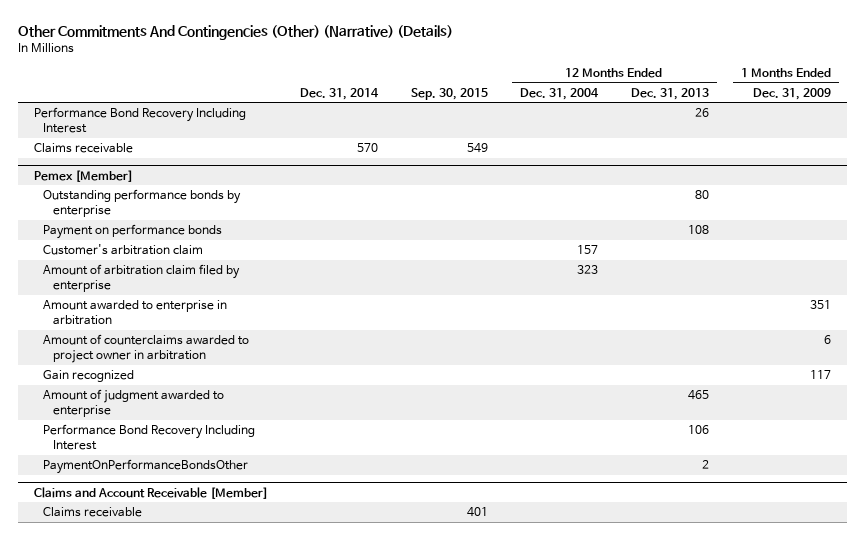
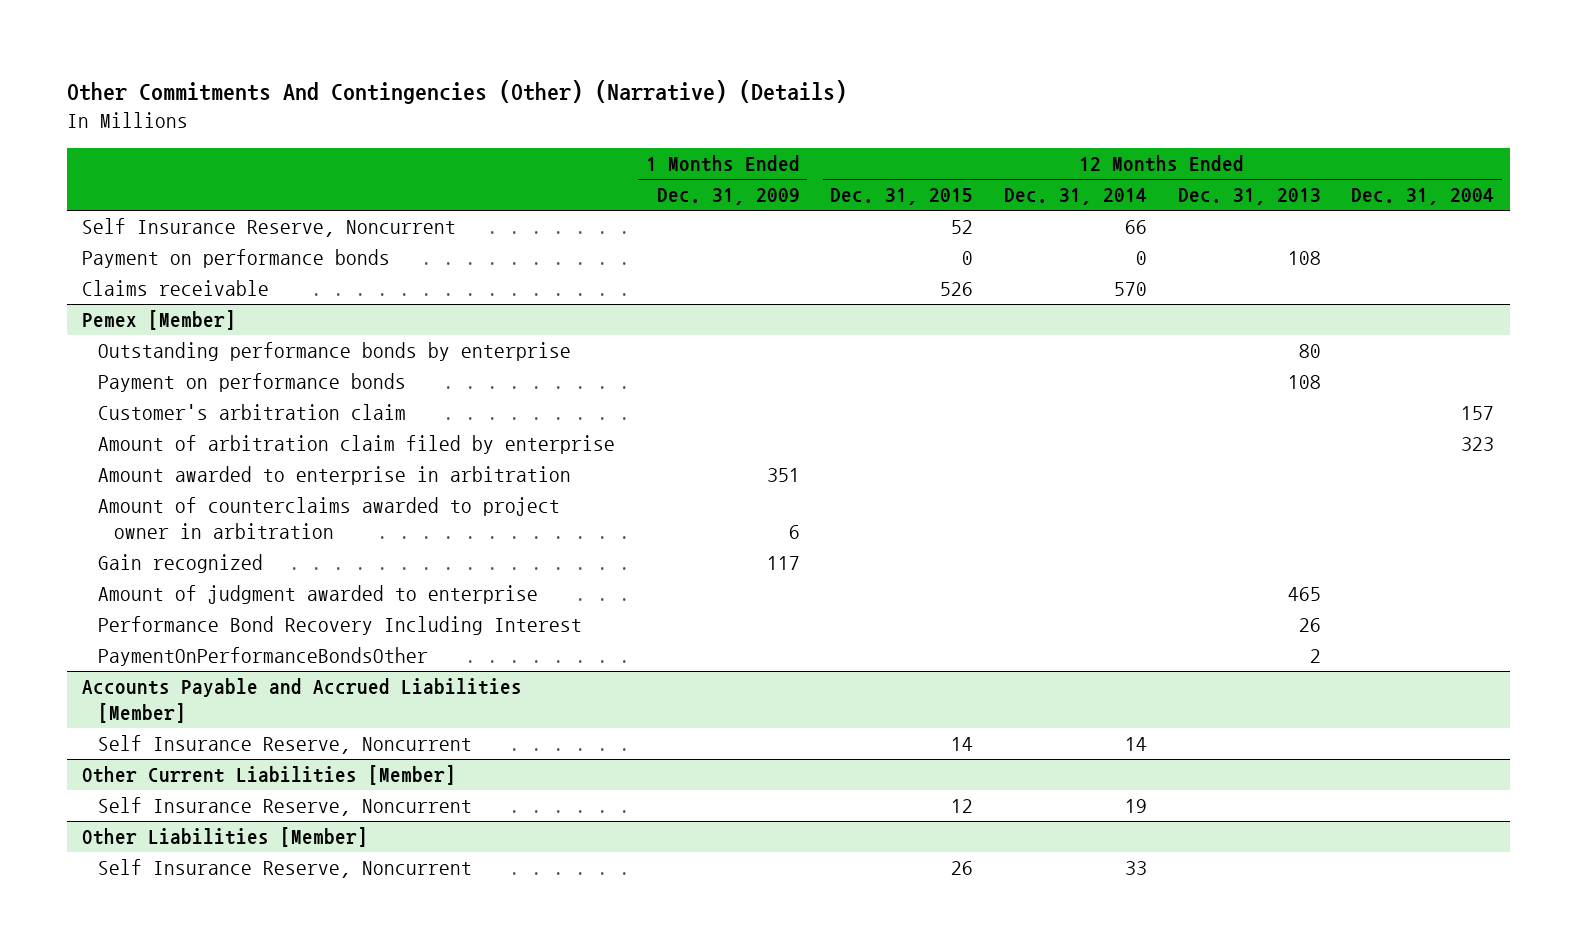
- | Dec. 31, 2014 | Sep. 30, 2015 | 12 Months Ended Dec. 31, 2004 | 12 Months Ended Dec. 31, 2013 | 1 Months Ended Dec. 31, 2009
+ | 1 Months Ended Dec. 31, 2009 | 12 Months Ended Dec. 31, 2015 | 12 Months Ended Dec. 31, 2014 | 12 Months Ended Dec. 31, 2013 | 12 Months Ended Dec. 31, 2004
- Performance Bond Recovery Including Interest | | | | 26 |
+ Self Insurance Reserve, Noncurrent | | 52 | 66 | |
+ Payment on performance bonds | | 0 | 0 | 108 |
@ Pemex [Member]
- Performance Bond Recovery Including Interest | | | | 106 |
+ Performance Bond Recovery Including Interest | | | | 26 |
- Claims and Account Receivable [Member]
- Claims receivable | | 401 | | |
+ Accounts Payable and Accrued Liabilities [Member]
+ Self Insurance Reserve, Noncurrent | | 14 | 14 | |
+ Other Current Liabilities [Member]
+ Self Insurance Reserve, Noncurrent | | 12 | 19 | |
+ Other Liabilities [Member]
+ Self Insurance Reserve, Noncurrent | | 26 | 33 | |

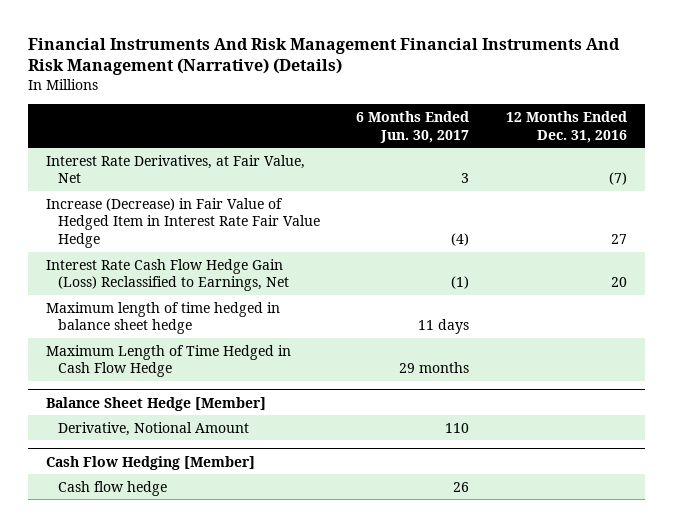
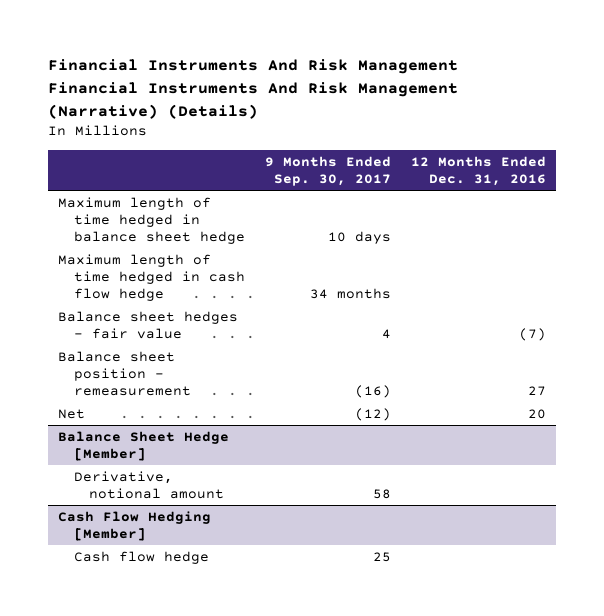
- | 6 Months Ended Jun. 30, 2017 | 12 Months Ended Dec. 31, 2016
+ | 9 Months Ended Sep. 30, 2017 | 12 Months Ended Dec. 31, 2016
- Interest Rate Derivatives, at Fair Value, Net | 3 | (7)
- Increase (Decrease) in Fair Value of Hedged Item in Interest Rate Fair Value Hedge | (4) | 27
- Interest Rate Cash Flow Hedge Gain (Loss) Reclassified to Earnings, Net | (1) | 20
- Maximum Length of Time Hedged in Cash Flow Hedge | 29 months |
+ Maximum length of time hedged in cash flow hedge | 34 months |
+ Balance sheet hedges - fair value | 4 | (7)
+ Balance sheet position - remeasurement | (16) | 27
+ Net | (12) | 20
@ Balance Sheet Hedge [Member]
- Derivative, Notional Amount | 110 |
+ Derivative, notional amount | 58 |

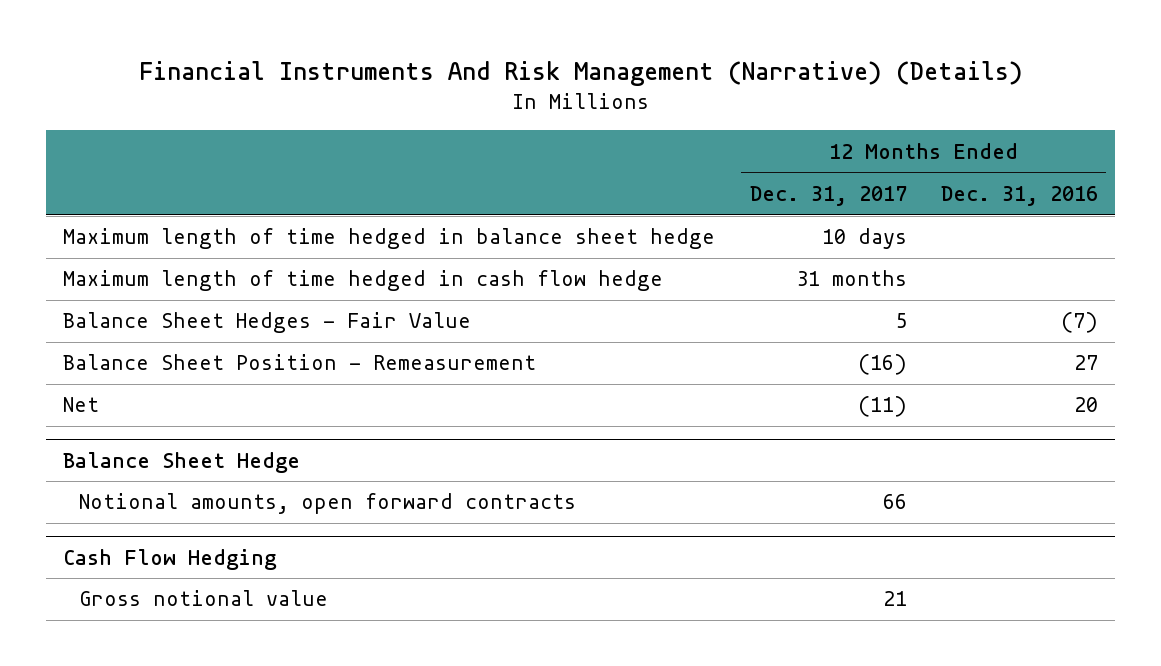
- Financial Instruments And Risk Management Financial Instruments And Risk Management (Narrative) (Details)
+ Financial Instruments And Risk Management (Narrative) (Details)
- | 9 Months Ended Sep. 30, 2017 | 12 Months Ended Dec. 31, 2016
+ | 12 Months Ended Dec. 31, 2017 | 12 Months Ended Dec. 31, 2016
- Balance sheet hedges - fair value | 4 | (7)
- Balance sheet position - remeasurement | (16) | 27
+ Balance Sheet Hedges - Fair Value | 5 | (7)
+ Balance Sheet Position - Remeasurement | (16) | 27
- Balance Sheet Hedge [Member]
- Derivative, notional amount | 58 |
- Cash Flow Hedging [Member]
- Cash flow hedge | 25 |
+ Balance Sheet Hedge
+ Notional amounts, open forward contracts | 66 |
+ Cash Flow Hedging
+ Gross notional value | 21 |

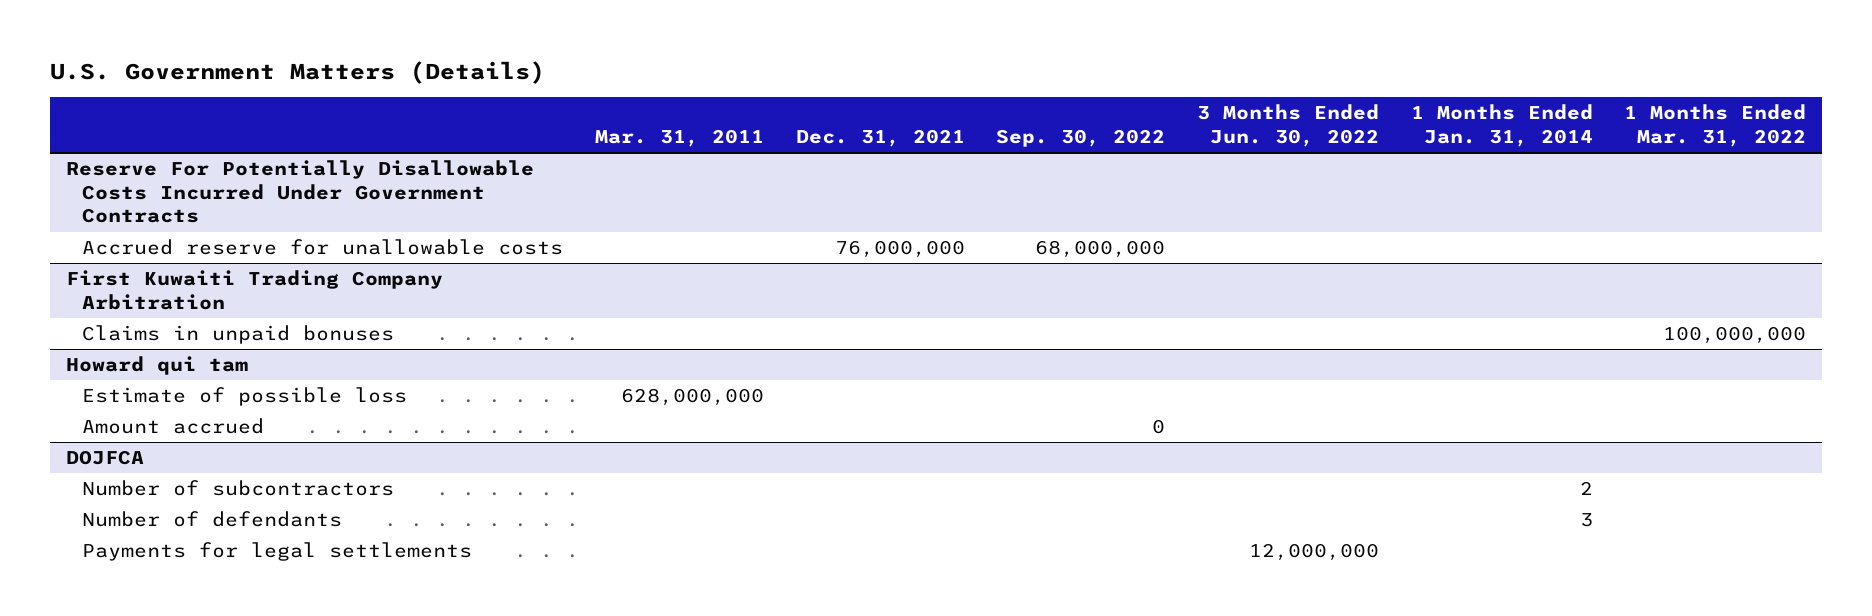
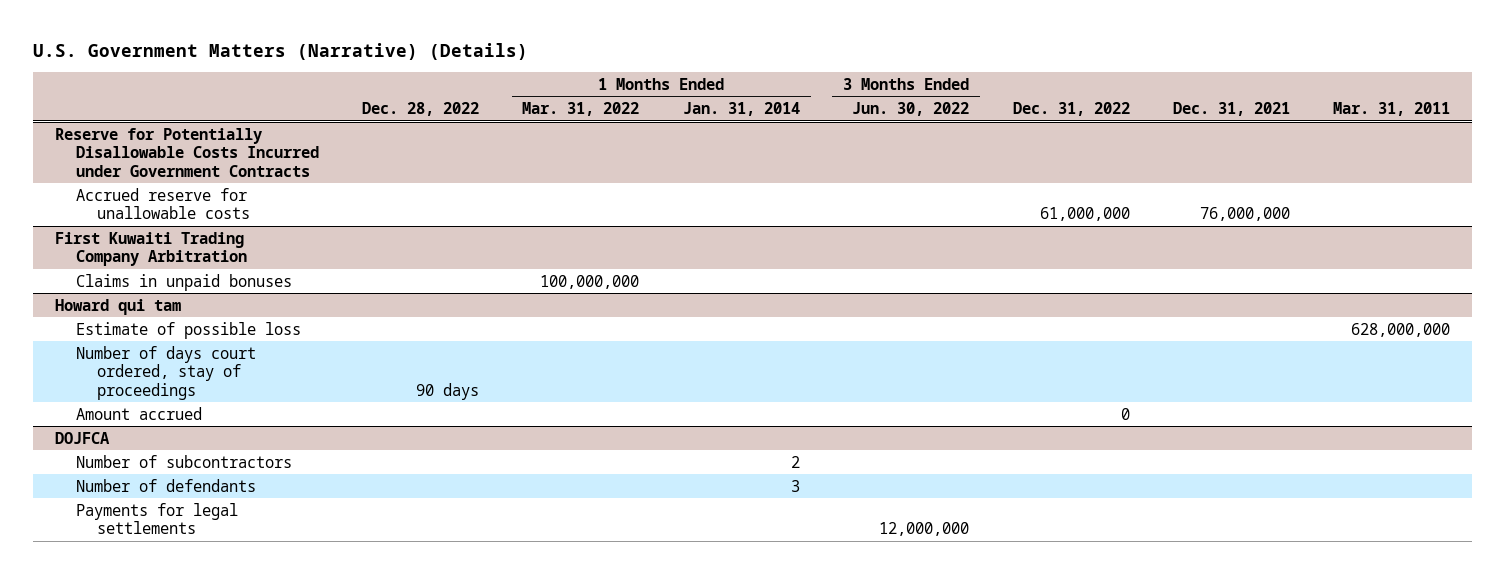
- U.S. Government Matters (Details)
+ U.S. Government Matters (Narrative) (Details)
- | Mar. 31, 2011 | Dec. 31, 2021 | Sep. 30, 2022 | 3 Months Ended Jun. 30, 2022 | 1 Months Ended Jan. 31, 2014 | 1 Months Ended Mar. 31, 2022
+ | Dec. 28, 2022 | 1 Months Ended Mar. 31, 2022 | 1 Months Ended Jan. 31, 2014 | 3 Months Ended Jun. 30, 2022 | Dec. 31, 2022 | Dec. 31, 2021 | Mar. 31, 2011
- Reserve For Potentially Disallowable Costs Incurred Under Government Contracts
+ Reserve for Potentially Disallowable Costs Incurred under Government Contracts
@ Howard qui tam
+ Number of days court ordered, stay of proceedings | 90 days | | | | | |

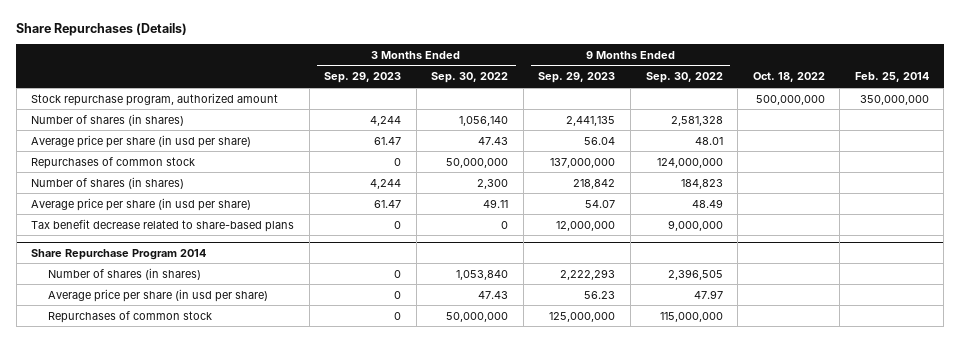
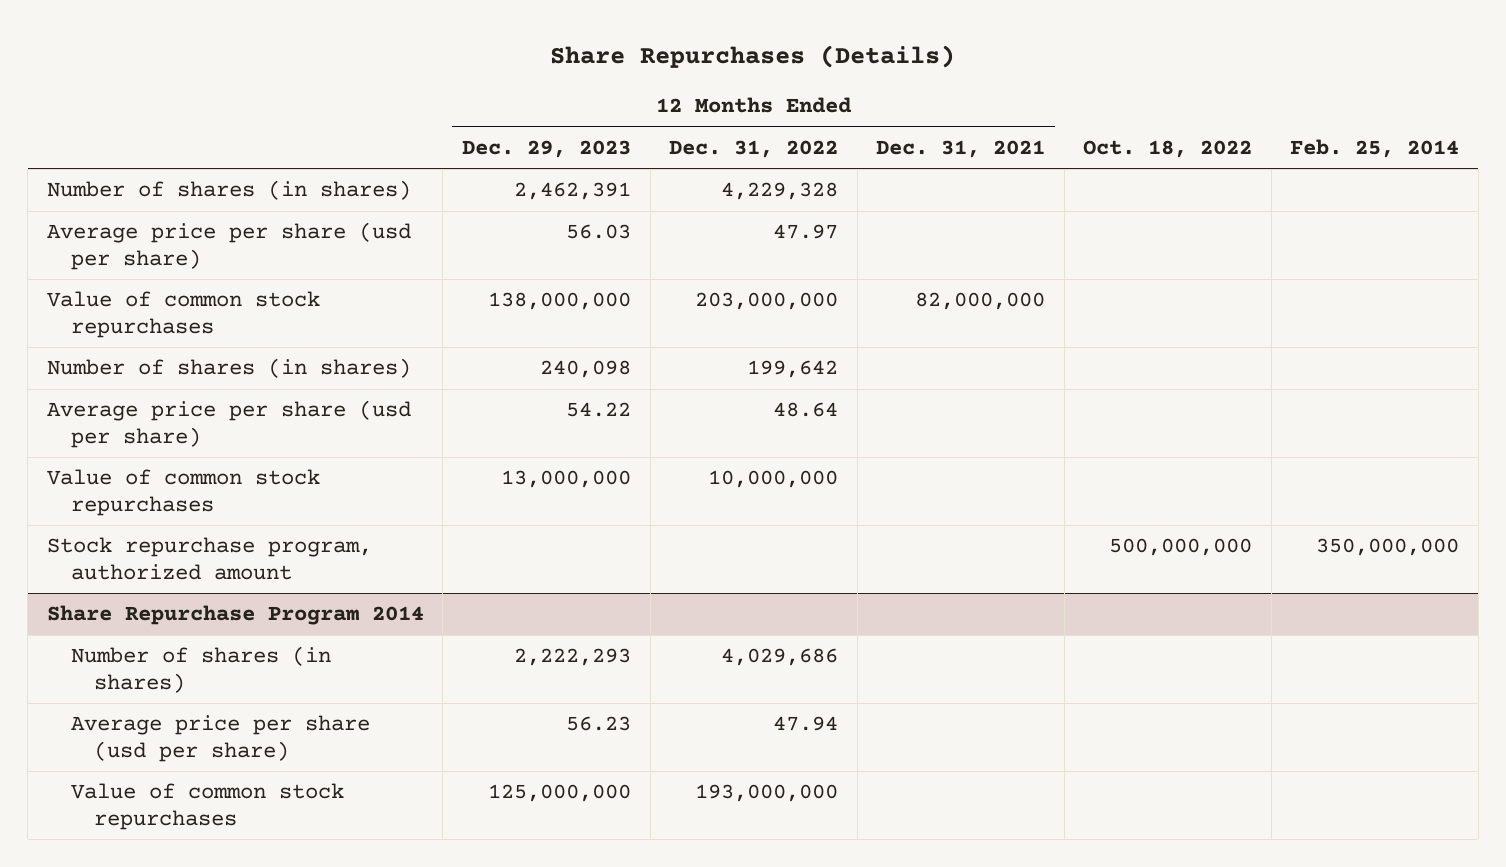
- | 3 Months Ended Sep. 29, 2023 | 3 Months Ended Sep. 30, 2022 | 9 Months Ended Sep. 29, 2023 | 9 Months Ended Sep. 30, 2022 | Oct. 18, 2022 | Feb. 25, 2014
+ | 12 Months Ended Dec. 29, 2023 | 12 Months Ended Dec. 31, 2022 | 12 Months Ended Dec. 31, 2021 | Oct. 18, 2022 | Feb. 25, 2014
- Average price per share (in usd per share) | 61.47 | 47.43 | 56.04 | 48.01 | |
- Repurchases of common stock | 0 | 50,000,000 | 137,000,000 | 124,000,000 | |
+ Average price per share (usd per share) | 56.03 | 47.97 | | |
+ Value of common stock repurchases | 138,000,000 | 203,000,000 | 82,000,000 | |
- Average price per share (in usd per share) | 61.47 | 49.11 | 54.07 | 48.49 | |
- Tax benefit decrease related to share-based plans | 0 | 0 | 12,000,000 | 9,000,000 | |
+ Average price per share (usd per share) | 54.22 | 48.64 | | |
+ Value of common stock repurchases | 13,000,000 | 10,000,000 | | |
moved down: Stock repurchase program, authorized amount | | | | 500,000,000 | 350,000,000
@ Share Repurchase Program 2014
- Average price per share (in usd per share) | 0 | 47.43 | 56.23 | 47.97 | |
- Repurchases of common stock | 0 | 50,000,000 | 125,000,000 | 115,000,000 | |
+ Average price per share (usd per share) | 56.23 | 47.94 | | |
+ Value of common stock repurchases | 125,000,000 | 193,000,000 | | |

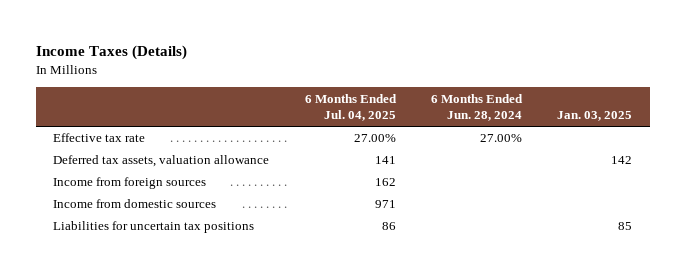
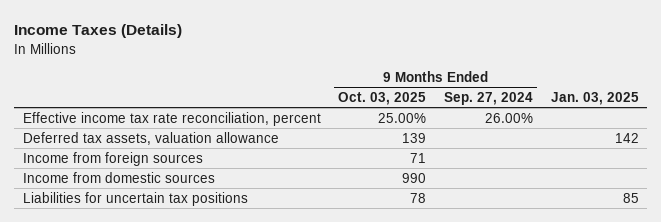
- | 6 Months Ended Jul. 04, 2025 | 6 Months Ended Jun. 28, 2024 | Jan. 03, 2025
+ | 9 Months Ended Oct. 03, 2025 | 9 Months Ended Sep. 27, 2024 | Jan. 03, 2025
- Effective tax rate | 27.00% | 27.00% |
+ Effective income tax rate reconciliation, percent | 25.00% | 26.00% |

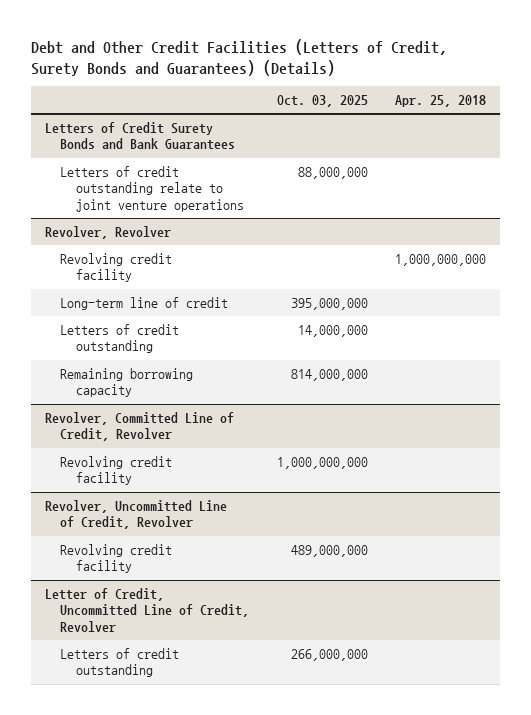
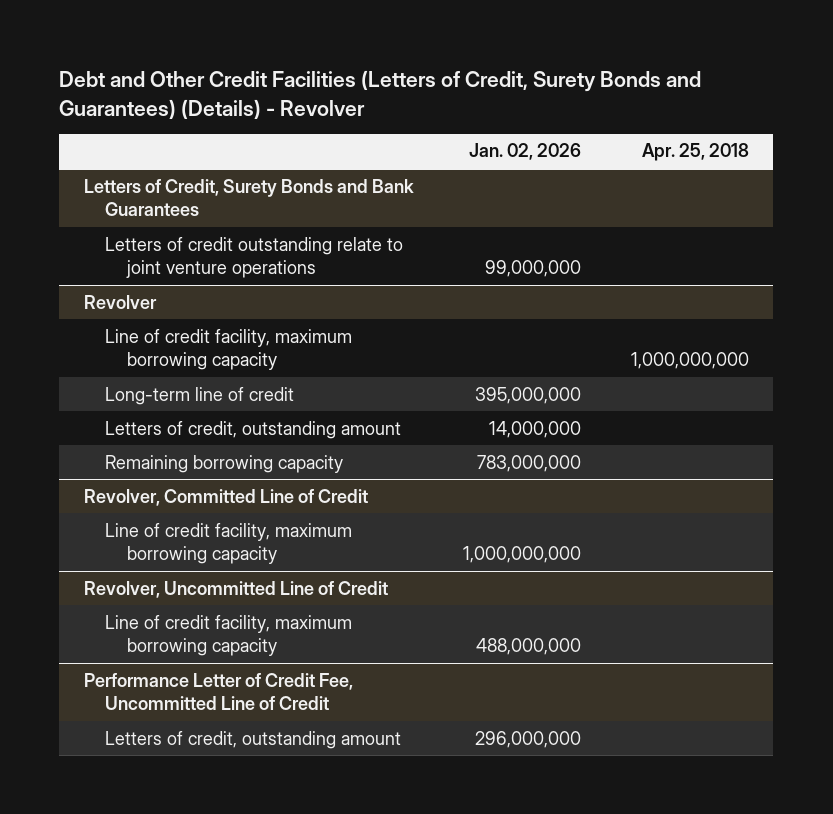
- Debt and Other Credit Facilities (Letters of Credit, Surety Bonds and Guarantees) (Details)
+ Debt and Other Credit Facilities (Letters of Credit, Surety Bonds and Guarantees) (Details) - Revolver
- | Oct. 03, 2025 | Apr. 25, 2018
+ | Jan. 02, 2026 | Apr. 25, 2018
- Letters of Credit Surety Bonds and Bank Guarantees
+ Letters of Credit, Surety Bonds and Bank Guarantees
- Revolver, Revolver
- Revolving credit facility | | 1,000,000,000
+ Revolver
+ Line of credit facility, maximum borrowing capacity | | 1,000,000,000
- Letters of credit outstanding | 14,000,000 |
+ Letters of credit, outstanding amount | 14,000,000 |
- Revolver, Committed Line of Credit, Revolver
- Revolving credit facility | 1,000,000,000 |
- Revolver, Uncommitted Line of Credit, Revolver
- Revolving credit facility | 489,000,000 |
- Letter of Credit, Uncommitted Line of Credit, Revolver
- Letters of credit outstanding | 266,000,000 |
+ Revolver, Committed Line of Credit
+ Line of credit facility, maximum borrowing capacity | 1,000,000,000 |
+ Revolver, Uncommitted Line of Credit
+ Line of credit facility, maximum borrowing capacity | 488,000,000 |
+ Performance Letter of Credit Fee, Uncommitted Line of Credit
+ Letters of credit, outstanding amount | 296,000,000 |

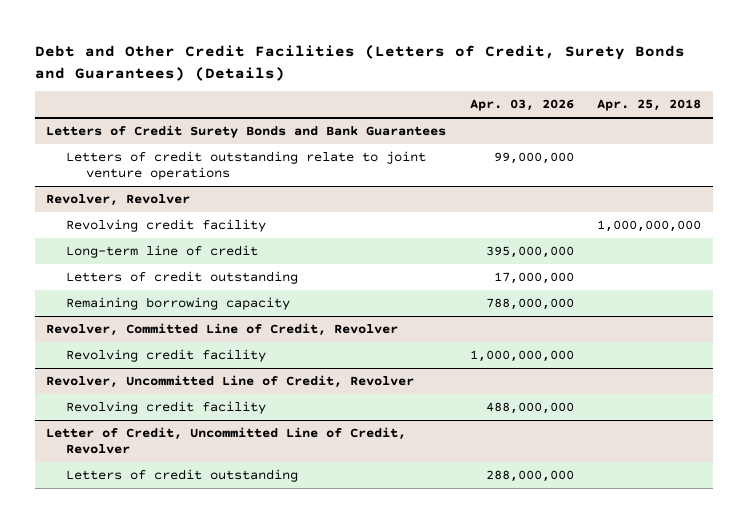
- Debt and Other Credit Facilities (Letters of Credit, Surety Bonds and Guarantees) (Details) - Revolver
+ Debt and Other Credit Facilities (Letters of Credit, Surety Bonds and Guarantees) (Details)
- | Jan. 02, 2026 | Apr. 25, 2018
+ | Apr. 03, 2026 | Apr. 25, 2018
- Letters of Credit, Surety Bonds and Bank Guarantees
+ Letters of Credit Surety Bonds and Bank Guarantees
- Revolver
- Line of credit facility, maximum borrowing capacity | | 1,000,000,000
+ Revolver, Revolver
+ Revolving credit facility | | 1,000,000,000
- Letters of credit, outstanding amount | 14,000,000 |
+ Letters of credit outstanding | 17,000,000 |
- Revolver, Committed Line of Credit
- Line of credit facility, maximum borrowing capacity | 1,000,000,000 |
- Revolver, Uncommitted Line of Credit
- Line of credit facility, maximum borrowing capacity | 488,000,000 |
- Performance Letter of Credit Fee, Uncommitted Line of Credit
- Letters of credit, outstanding amount | 296,000,000 |
+ Revolver, Committed Line of Credit, Revolver
+ Revolving credit facility | 1,000,000,000 |
+ Revolver, Uncommitted Line of Credit, Revolver
+ Revolving credit facility | 488,000,000 |
+ Letter of Credit, Uncommitted Line of Credit, Revolver
+ Letters of credit outstanding | 288,000,000 |

